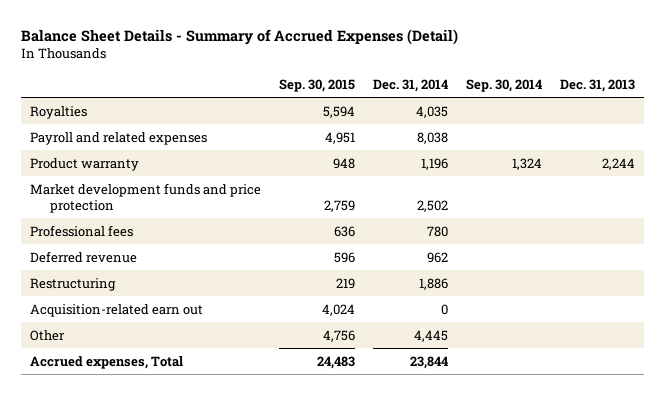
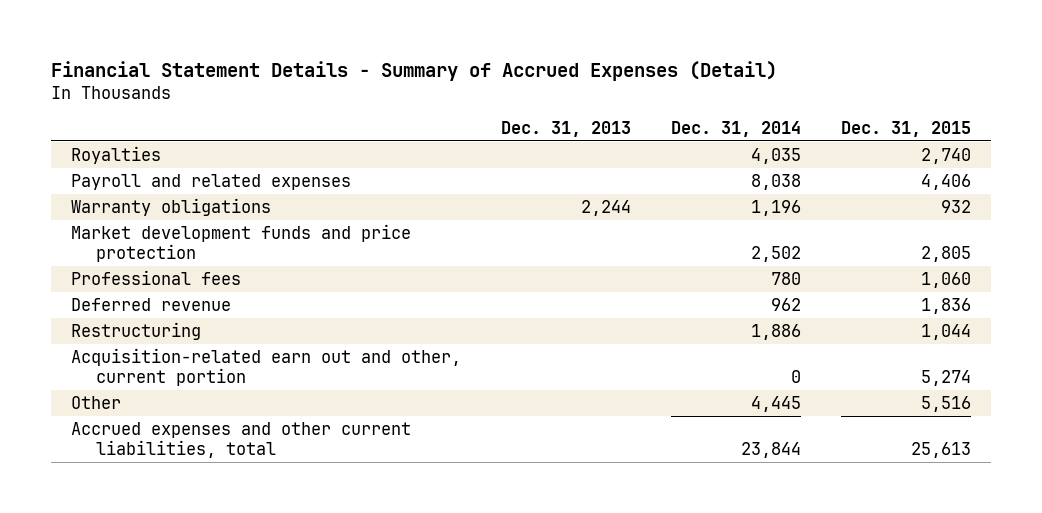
- Balance Sheet Details - Summary of Accrued Expenses (Detail)
+ Financial Statement Details - Summary of Accrued Expenses (Detail)
- | Sep. 30, 2015 | Dec. 31, 2014 | Sep. 30, 2014 | Dec. 31, 2013
+ | Dec. 31, 2013 | Dec. 31, 2014 | Dec. 31, 2015
- Product warranty | 948 | 1,196 | 1,324 | 2,244
+ Warranty obligations | 2,244 | 1,196 | 932
- Acquisition-related earn out | 4,024 | 0 | |
+ Acquisition-related earn out and other, current portion | | 0 | 5,274
- Accrued expenses, Total | 24,483 | 23,844 | |
+ Accrued expenses and other current liabilities, total | | 23,844 | 25,613

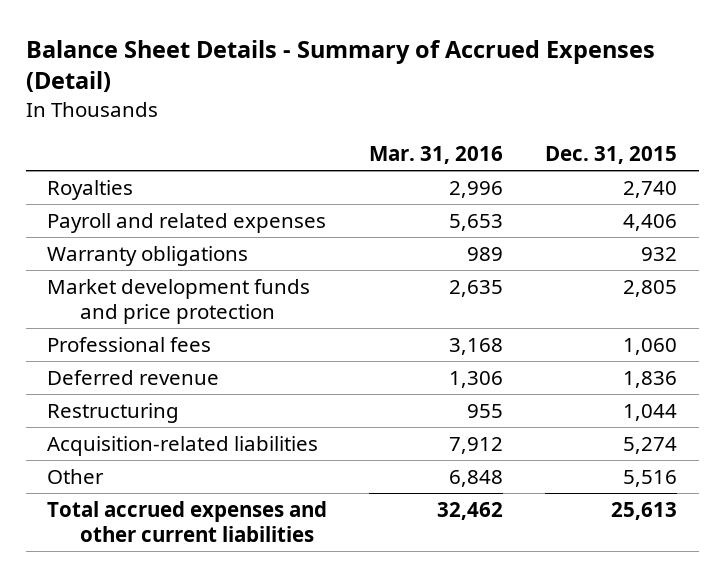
- Financial Statement Details - Summary of Accrued Expenses (Detail)
+ Balance Sheet Details - Summary of Accrued Expenses (Detail)
- | Dec. 31, 2013 | Dec. 31, 2014 | Dec. 31, 2015
+ | Mar. 31, 2016 | Dec. 31, 2015
- Acquisition-related earn out and other, current portion | | 0 | 5,274
+ Acquisition-related liabilities | 7,912 | 5,274
- Accrued expenses and other current liabilities, total | | 23,844 | 25,613
+ Total accrued expenses and other current liabilities | 32,462 | 25,613

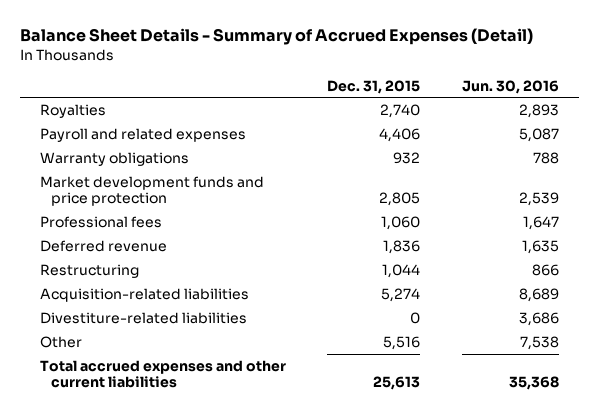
- | Mar. 31, 2016 | Dec. 31, 2015
+ | Dec. 31, 2015 | Jun. 30, 2016
+ Divestiture-related liabilities | 0 | 3,686

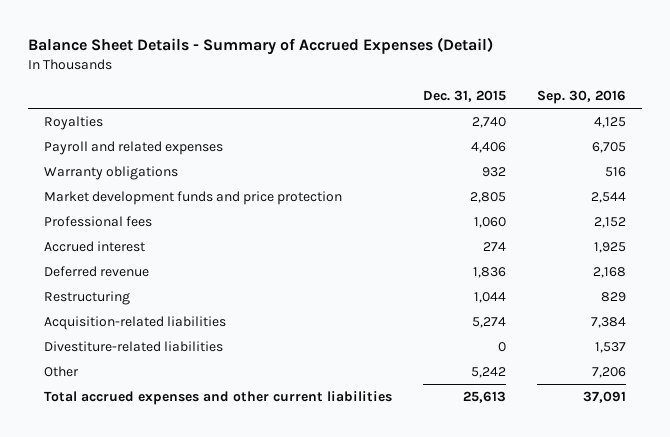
- | Dec. 31, 2015 | Jun. 30, 2016
+ | Dec. 31, 2015 | Sep. 30, 2016
+ Accrued interest | 274 | 1,925
- Other | 5,516 | 7,538
+ Other | 5,242 | 7,206

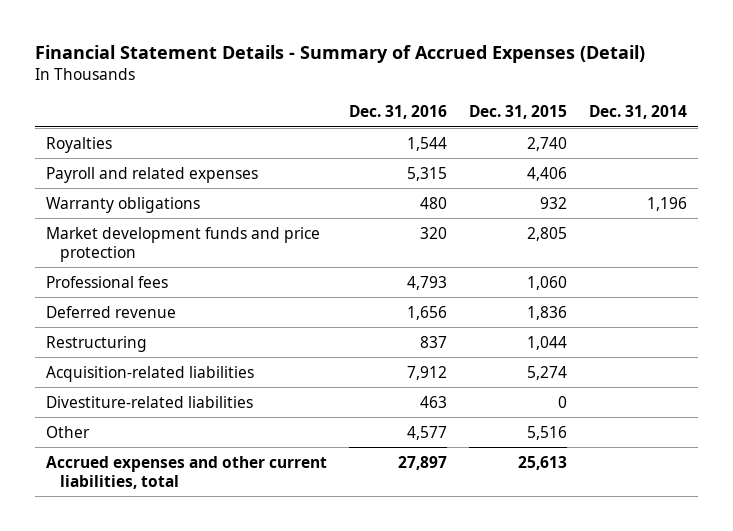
- Balance Sheet Details - Summary of Accrued Expenses (Detail)
+ Financial Statement Details - Summary of Accrued Expenses (Detail)
- | Dec. 31, 2015 | Sep. 30, 2016
+ | Dec. 31, 2016 | Dec. 31, 2015 | Dec. 31, 2014
- Accrued interest | 274 | 1,925
- Other | 5,242 | 7,206
- Total accrued expenses and other current liabilities | 25,613 | 37,091
+ Other | 4,577 | 5,516 |
+ Accrued expenses and other current liabilities, total | 27,897 | 25,613 |

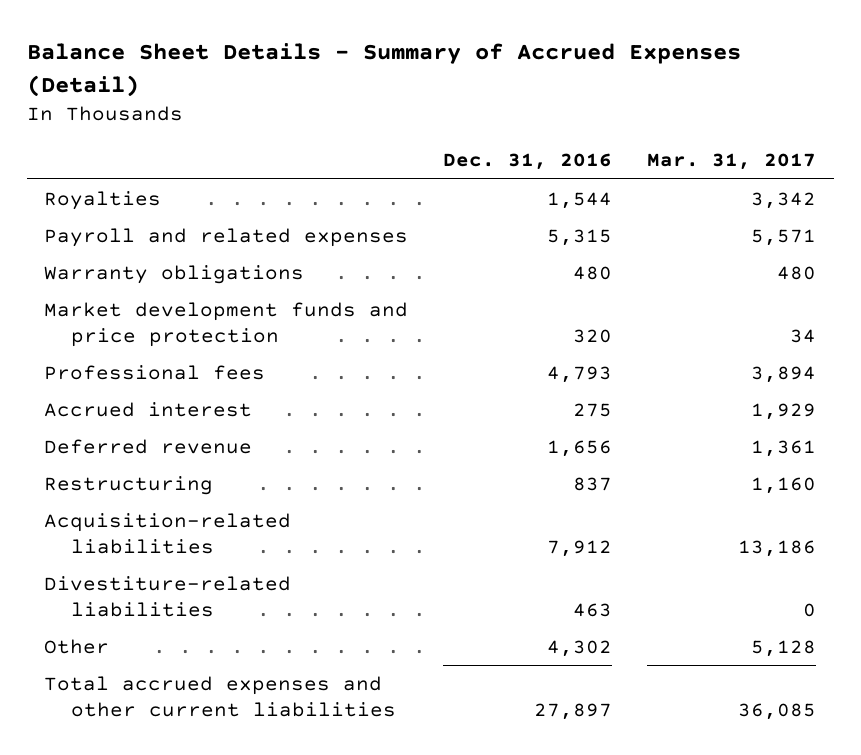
- Financial Statement Details - Summary of Accrued Expenses (Detail)
+ Balance Sheet Details - Summary of Accrued Expenses (Detail)
- | Dec. 31, 2016 | Dec. 31, 2015 | Dec. 31, 2014
+ | Dec. 31, 2016 | Mar. 31, 2017
+ Accrued interest | 275 | 1,929
- Other | 4,577 | 5,516 |
- Accrued expenses and other current liabilities, total | 27,897 | 25,613 |
+ Other | 4,302 | 5,128
+ Total accrued expenses and other current liabilities | 27,897 | 36,085

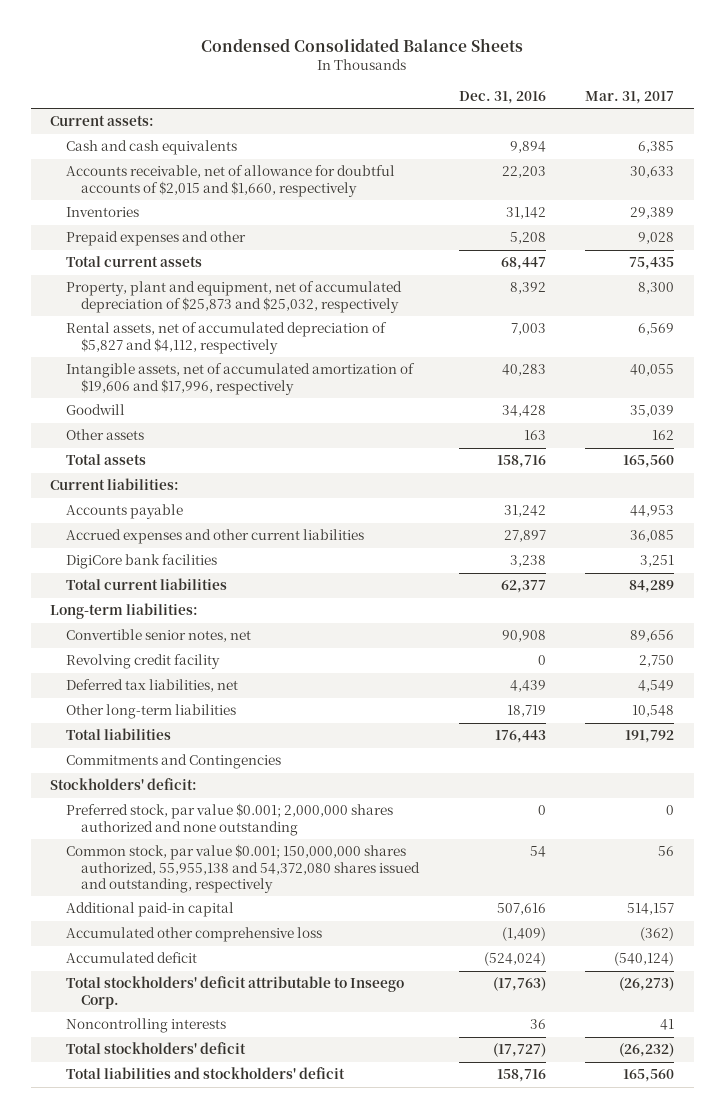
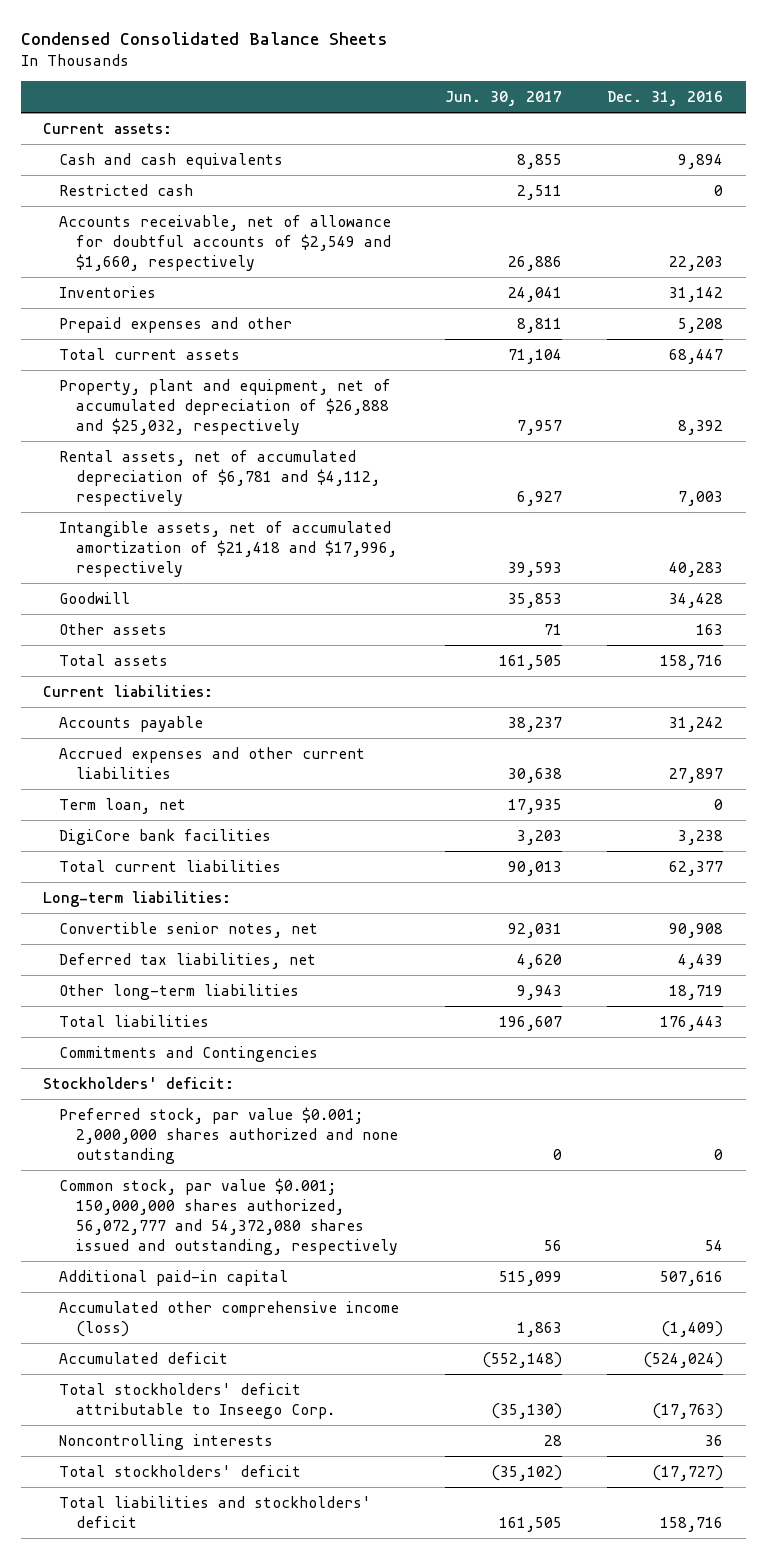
- | Dec. 31, 2016 | Mar. 31, 2017
+ | Jun. 30, 2017 | Dec. 31, 2016
- Accounts receivable, net of allowance for doubtful accounts of $2,015 and $1,660, respectively | 22,203 | 30,633
+ Restricted cash | 2,511 | 0
+ Accounts receivable, net of allowance for doubtful accounts of $2,549 and $1,660, respectively | 26,886 | 22,203
- Property, plant and equipment, net of accumulated depreciation of $25,873 and $25,032, respectively | 8,392 | 8,300
- Rental assets, net of accumulated depreciation of $5,827 and $4,112, respectively | 7,003 | 6,569
- Intangible assets, net of accumulated amortization of $19,606 and $17,996, respectively | 40,283 | 40,055
+ Property, plant and equipment, net of accumulated depreciation of $26,888 and $25,032, respectively | 7,957 | 8,392
+ Rental assets, net of accumulated depreciation of $6,781 and $4,112, respectively | 6,927 | 7,003
+ Intangible assets, net of accumulated amortization of $21,418 and $17,996, respectively | 39,593 | 40,283
+ Term loan, net | 17,935 | 0
- Revolving credit facility | 0 | 2,750
- Common stock, par value $0.001; 150,000,000 shares authorized, 55,955,138 and 54,372,080 shares issued and outstanding, respectively | 54 | 56
+ Common stock, par value $0.001; 150,000,000 shares authorized, 56,072,777 and 54,372,080 shares issued and outstanding, respectively | 56 | 54
- Accumulated other comprehensive loss | (1,409) | (362)
+ Accumulated other comprehensive income (loss) | 1,863 | (1,409)

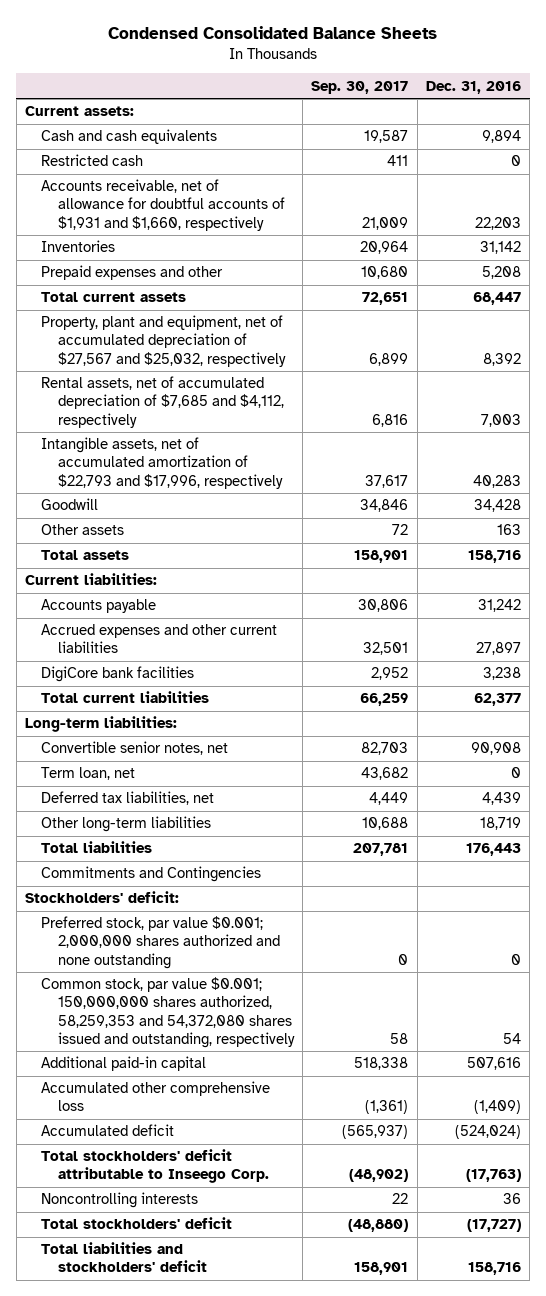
- | Jun. 30, 2017 | Dec. 31, 2016
+ | Sep. 30, 2017 | Dec. 31, 2016
- Accounts receivable, net of allowance for doubtful accounts of $2,549 and $1,660, respectively | 26,886 | 22,203
+ Accounts receivable, net of allowance for doubtful accounts of $1,931 and $1,660, respectively | 21,009 | 22,203
- Property, plant and equipment, net of accumulated depreciation of $26,888 and $25,032, respectively | 7,957 | 8,392
- Rental assets, net of accumulated depreciation of $6,781 and $4,112, respectively | 6,927 | 7,003
- Intangible assets, net of accumulated amortization of $21,418 and $17,996, respectively | 39,593 | 40,283
+ Property, plant and equipment, net of accumulated depreciation of $27,567 and $25,032, respectively | 6,899 | 8,392
+ Rental assets, net of accumulated depreciation of $7,685 and $4,112, respectively | 6,816 | 7,003
+ Intangible assets, net of accumulated amortization of $22,793 and $17,996, respectively | 37,617 | 40,283
moved down: Term loan, net | 43,682 | 0
- Common stock, par value $0.001; 150,000,000 shares authorized, 56,072,777 and 54,372,080 shares issued and outstanding, respectively | 56 | 54
+ Common stock, par value $0.001; 150,000,000 shares authorized, 58,259,353 and 54,372,080 shares issued and outstanding, respectively | 58 | 54
- Accumulated other comprehensive income (loss) | 1,863 | (1,409)
+ Accumulated other comprehensive loss | (1,361) | (1,409)

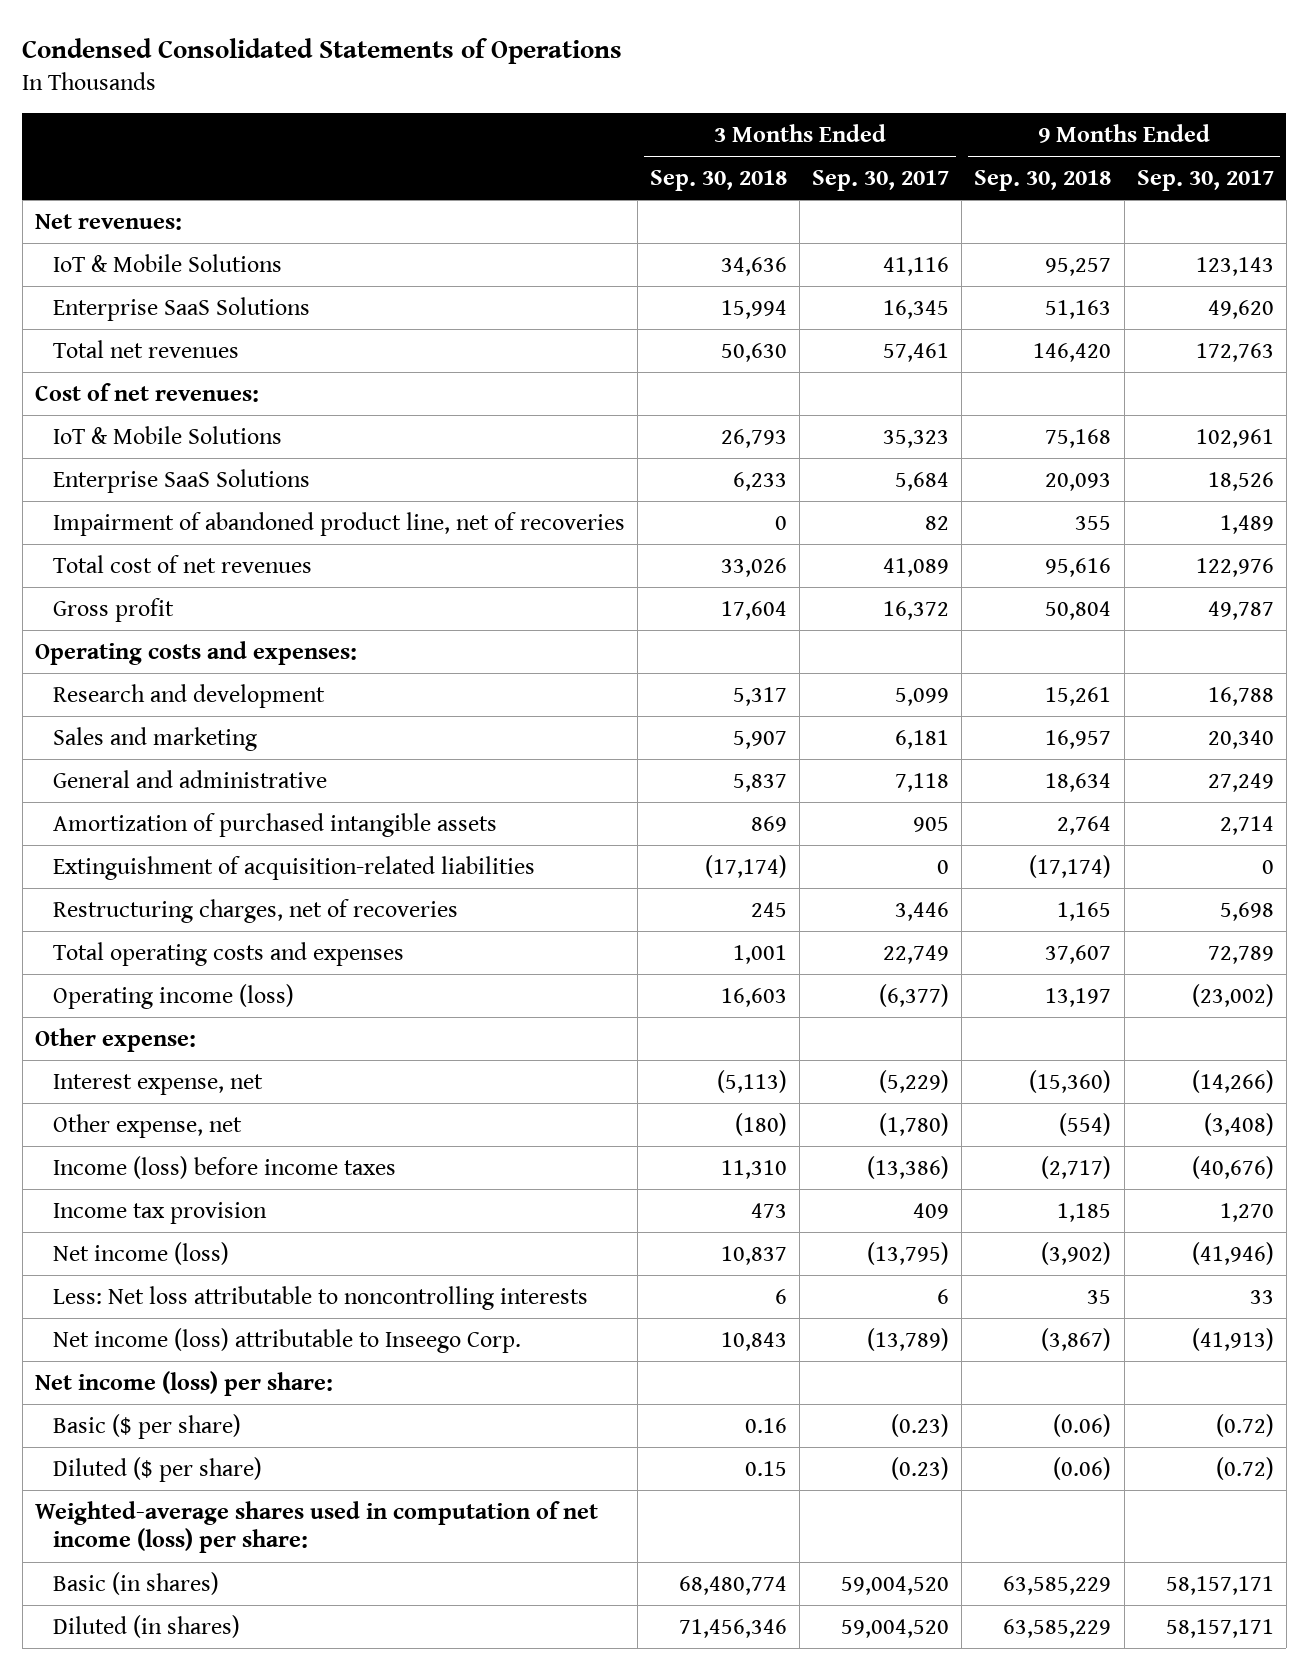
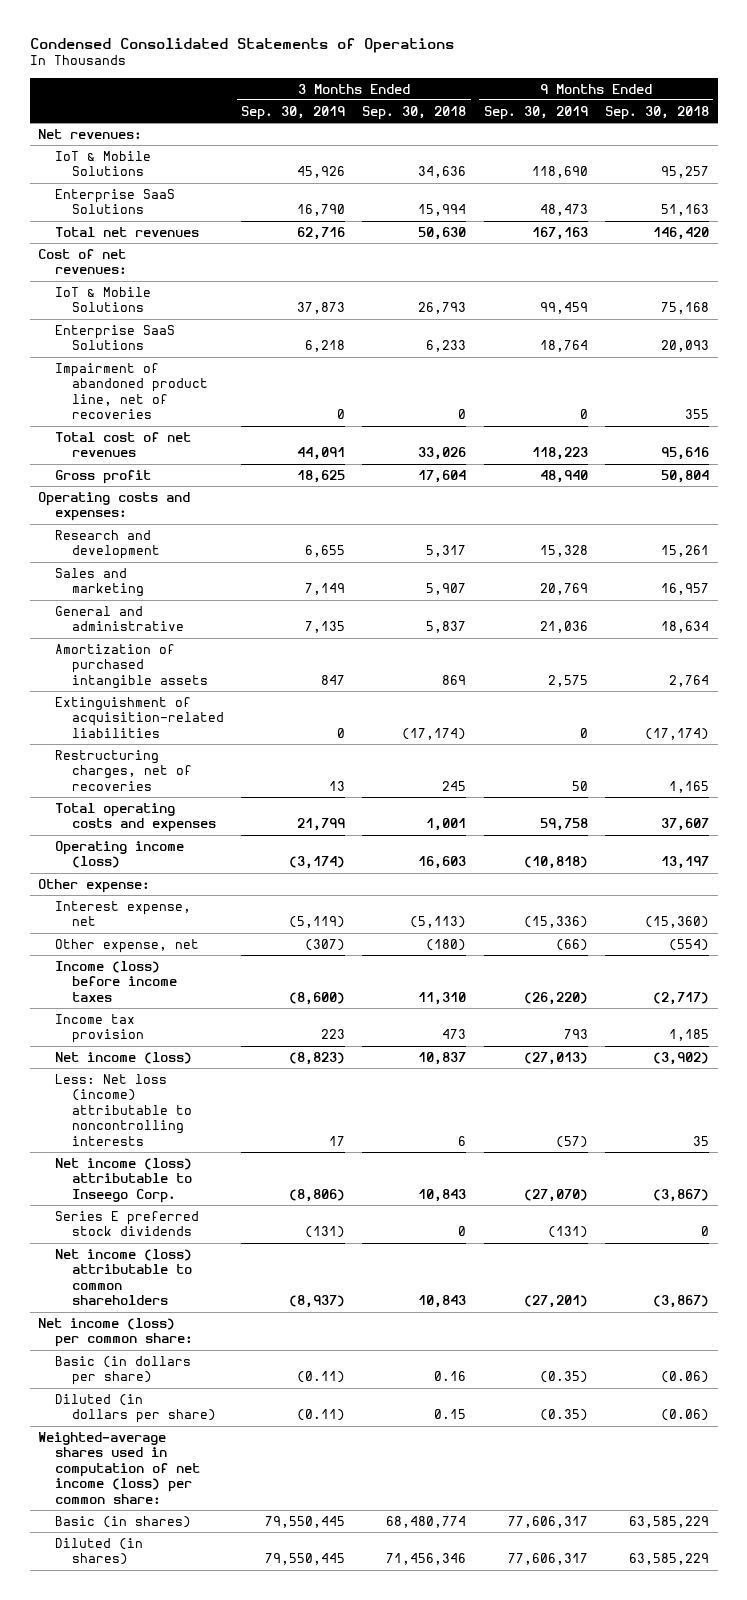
- | 3 Months Ended Sep. 30, 2018 | 3 Months Ended Sep. 30, 2017 | 9 Months Ended Sep. 30, 2018 | 9 Months Ended Sep. 30, 2017
+ | 3 Months Ended Sep. 30, 2019 | 3 Months Ended Sep. 30, 2018 | 9 Months Ended Sep. 30, 2019 | 9 Months Ended Sep. 30, 2018
- Less: Net loss attributable to noncontrolling interests | 6 | 6 | 35 | 33
+ Less: Net loss (income) attributable to noncontrolling interests | 17 | 6 | (57) | 35
- Net income (loss) per share:
- Basic ($ per share) | 0.16 | (0.23) | (0.06) | (0.72)
- Diluted ($ per share) | 0.15 | (0.23) | (0.06) | (0.72)
- Weighted-average shares used in computation of net income (loss) per share:
+ Series E preferred stock dividends | (131) | 0 | (131) | 0
+ Net income (loss) attributable to common shareholders | (8,937) | 10,843 | (27,201) | (3,867)
+ Net income (loss) per common share:
+ Basic (in dollars per share) | (0.11) | 0.16 | (0.35) | (0.06)
+ Diluted (in dollars per share) | (0.11) | 0.15 | (0.35) | (0.06)
+ Weighted-average shares used in computation of net income (loss) per common share:

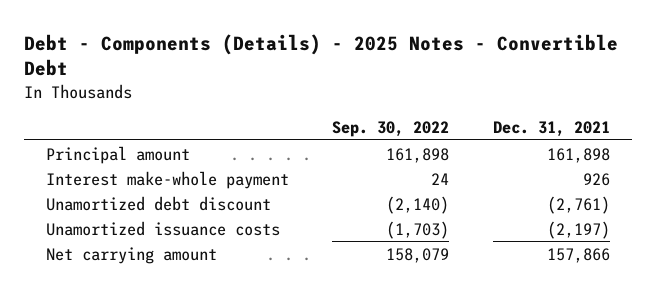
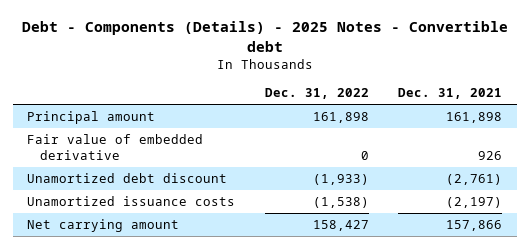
- Debt - Components (Details) - 2025 Notes - Convertible Debt
+ Debt - Components (Details) - 2025 Notes - Convertible debt
- | Sep. 30, 2022 | Dec. 31, 2021
+ | Dec. 31, 2022 | Dec. 31, 2021
- Interest make-whole payment | 24 | 926
+ Fair value of embedded derivative | 0 | 926

